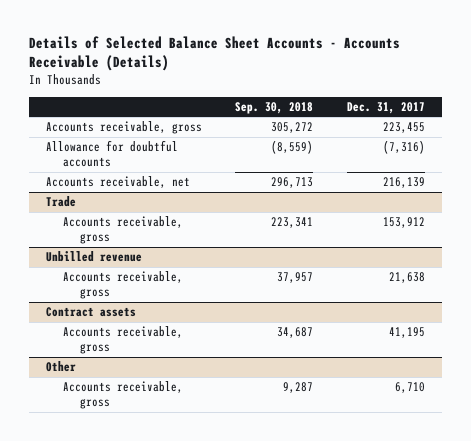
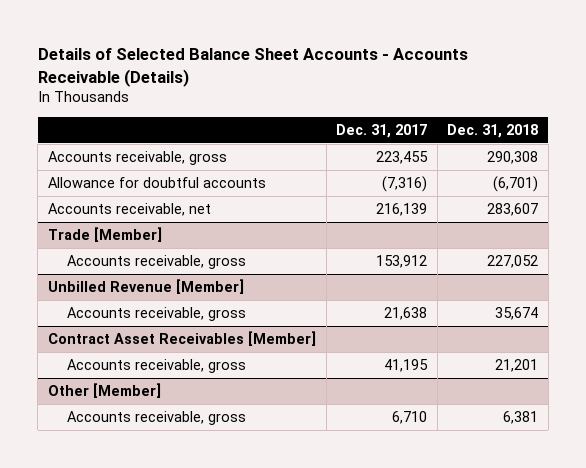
- | Sep. 30, 2018 | Dec. 31, 2017
+ | Dec. 31, 2017 | Dec. 31, 2018
- Trade
+ Trade [Member]
- Unbilled revenue
+ Unbilled Revenue [Member]
- Contract assets
+ Contract Asset Receivables [Member]
- Other
+ Other [Member]

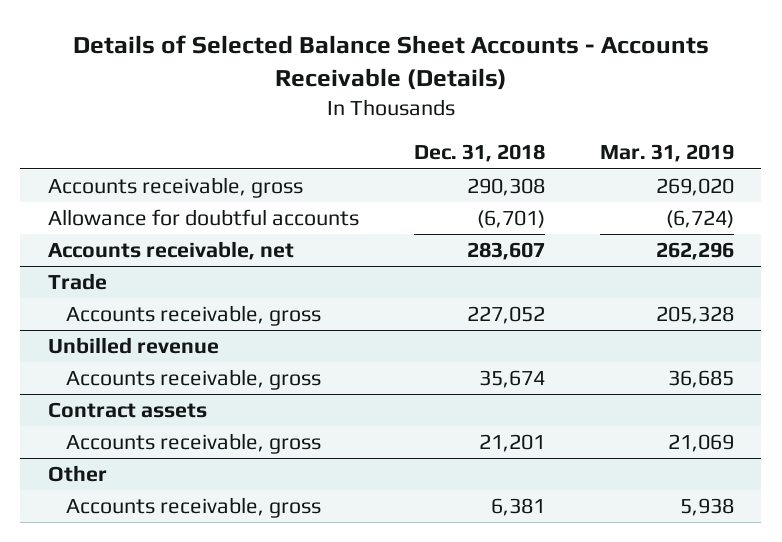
- | Dec. 31, 2017 | Dec. 31, 2018
+ | Dec. 31, 2018 | Mar. 31, 2019
- Trade [Member]
+ Trade
- Unbilled Revenue [Member]
+ Unbilled revenue
- Contract Asset Receivables [Member]
+ Contract assets
- Other [Member]
+ Other

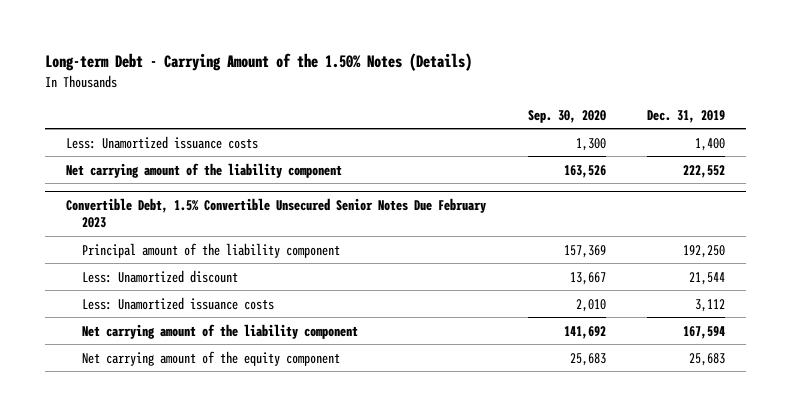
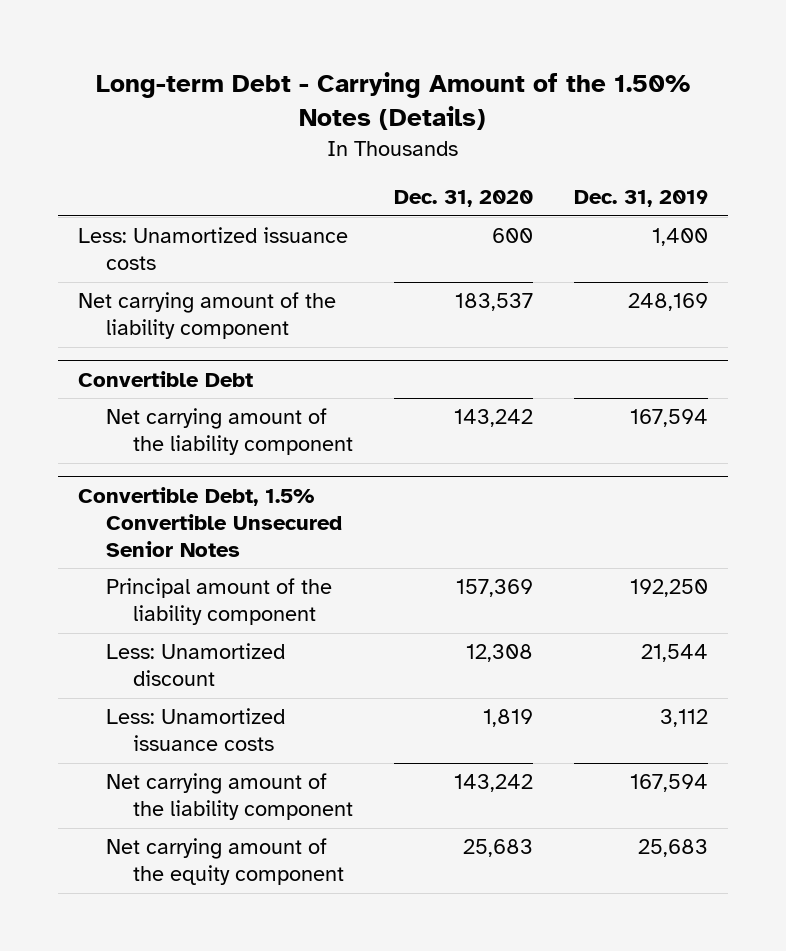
- | Sep. 30, 2020 | Dec. 31, 2019
+ | Dec. 31, 2020 | Dec. 31, 2019
- Net carrying amount of the liability component | 163,526 | 222,552
- Convertible Debt, 1.5% Convertible Unsecured Senior Notes Due February 2023
+ Net carrying amount of the liability component | 183,537 | 248,169
+ Convertible Debt
+ Net carrying amount of the liability component | 143,242 | 167,594
+ Convertible Debt, 1.5% Convertible Unsecured Senior Notes

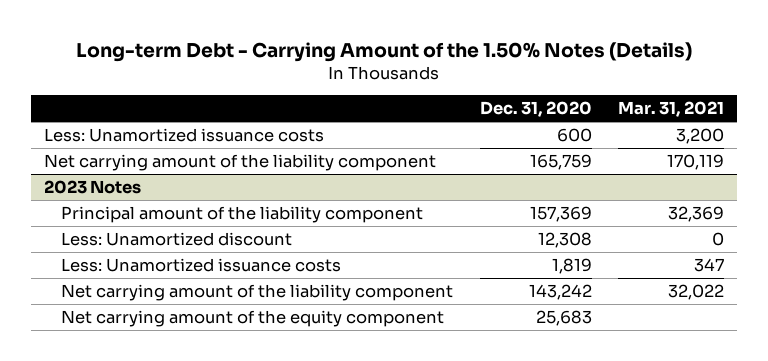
- | Dec. 31, 2020 | Dec. 31, 2019
+ | Dec. 31, 2020 | Mar. 31, 2021
- Net carrying amount of the liability component | 183,537 | 248,169
- Convertible Debt
- Net carrying amount of the liability component | 143,242 | 167,594
- Convertible Debt, 1.5% Convertible Unsecured Senior Notes
+ Net carrying amount of the liability component | 165,759 | 170,119
+ 2023 Notes

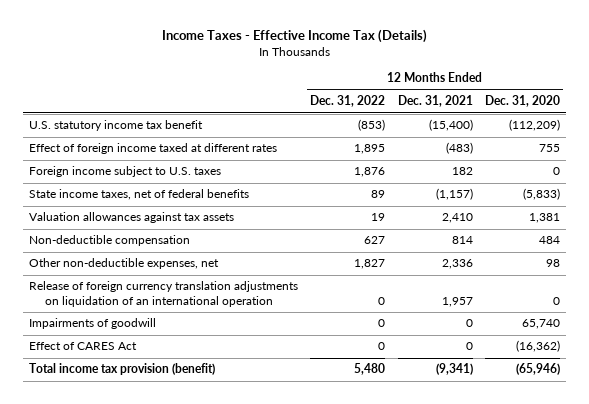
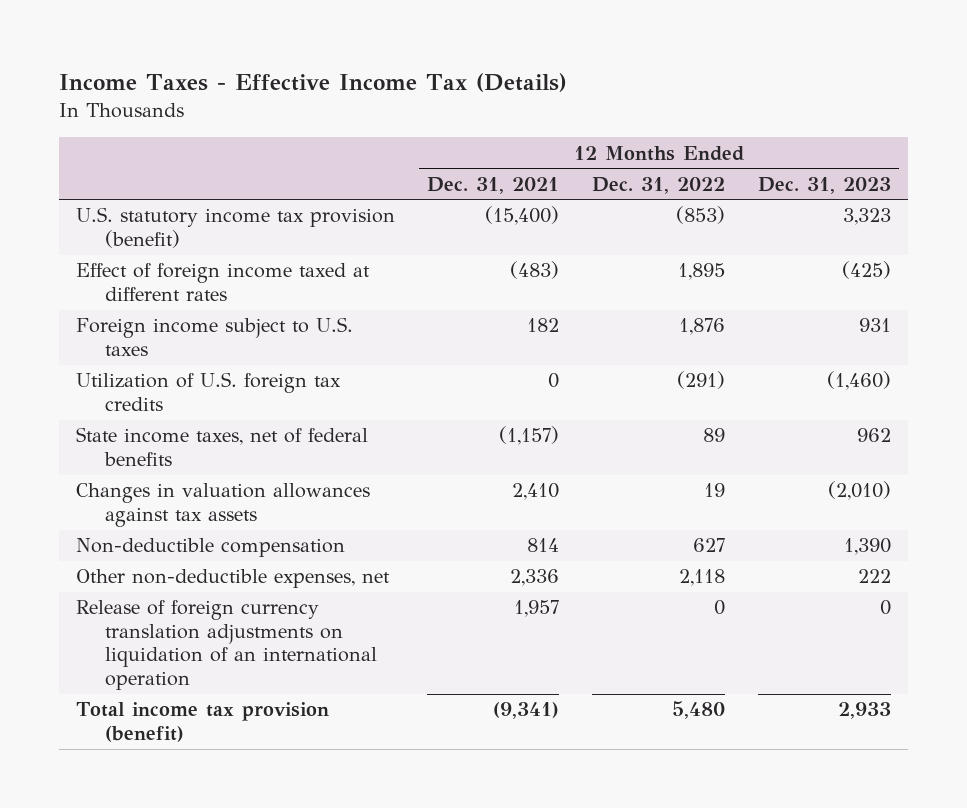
- | 12 Months Ended Dec. 31, 2022 | 12 Months Ended Dec. 31, 2021 | 12 Months Ended Dec. 31, 2020
+ | 12 Months Ended Dec. 31, 2021 | 12 Months Ended Dec. 31, 2022 | 12 Months Ended Dec. 31, 2023
- U.S. statutory income tax benefit | (853) | (15,400) | (112,209)
+ U.S. statutory income tax provision (benefit) | (15,400) | (853) | 3,323
+ Utilization of U.S. foreign tax credits | 0 | (291) | (1,460)
- Valuation allowances against tax assets | 19 | 2,410 | 1,381
+ Changes in valuation allowances against tax assets | 2,410 | 19 | (2,010)
- Other non-deductible expenses, net | 1,827 | 2,336 | 98
+ Other non-deductible expenses, net | 2,336 | 2,118 | 222
- Impairments of goodwill | 0 | 0 | 65,740
- Effect of CARES Act | 0 | 0 | (16,362)

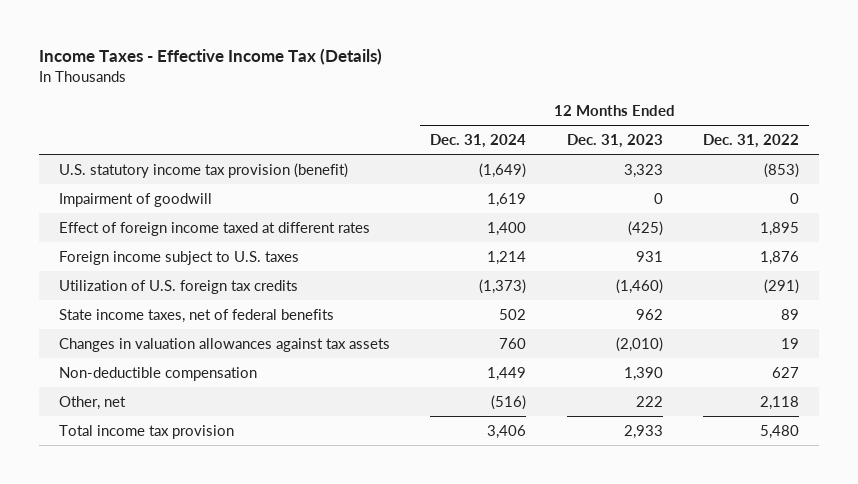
- | 12 Months Ended Dec. 31, 2021 | 12 Months Ended Dec. 31, 2022 | 12 Months Ended Dec. 31, 2023
+ | 12 Months Ended Dec. 31, 2024 | 12 Months Ended Dec. 31, 2023 | 12 Months Ended Dec. 31, 2022
+ Impairment of goodwill | 1,619 | 0 | 0
- Other non-deductible expenses, net | 2,336 | 2,118 | 222
- Release of foreign currency translation adjustments on liquidation of an international operation | 1,957 | 0 | 0
- Total income tax provision (benefit) | (9,341) | 5,480 | 2,933
+ Other, net | (516) | 222 | 2,118
+ Total income tax provision | 3,406 | 2,933 | 5,480

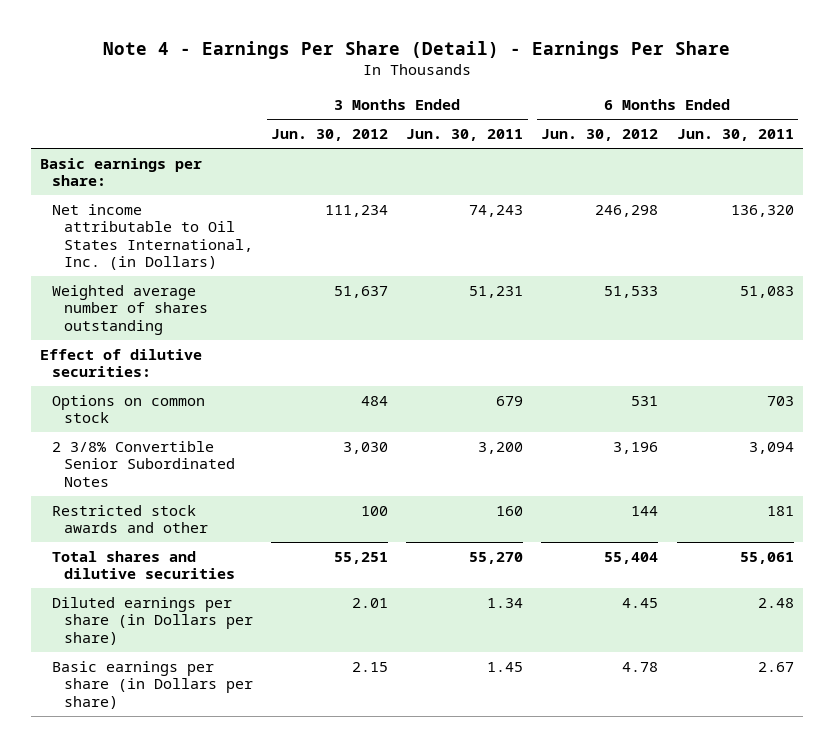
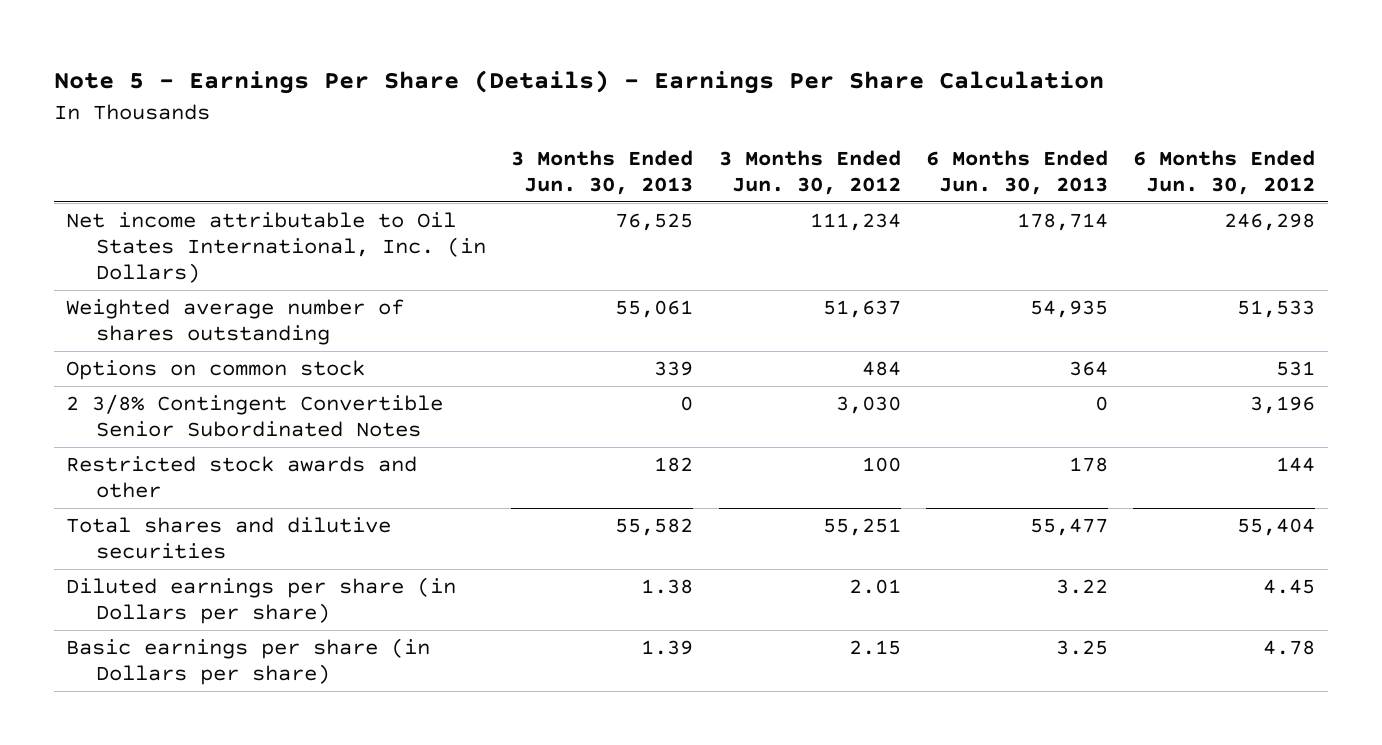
- Note 4 - Earnings Per Share (Detail) - Earnings Per Share
+ Note 5 - Earnings Per Share (Details) - Earnings Per Share Calculation
- | 3 Months Ended Jun. 30, 2012 | 3 Months Ended Jun. 30, 2011 | 6 Months Ended Jun. 30, 2012 | 6 Months Ended Jun. 30, 2011
+ | 3 Months Ended Jun. 30, 2013 | 3 Months Ended Jun. 30, 2012 | 6 Months Ended Jun. 30, 2013 | 6 Months Ended Jun. 30, 2012
- Basic earnings per share:
- Effect of dilutive securities:
- 2 3/8% Convertible Senior Subordinated Notes | 3,030 | 3,200 | 3,196 | 3,094
+ 2 3/8% Contingent Convertible Senior Subordinated Notes | 0 | 3,030 | 0 | 3,196

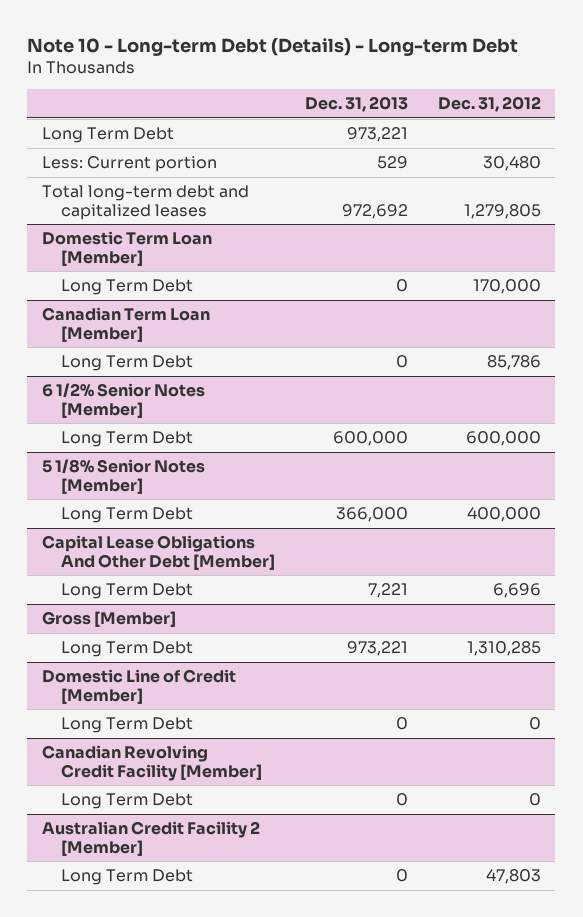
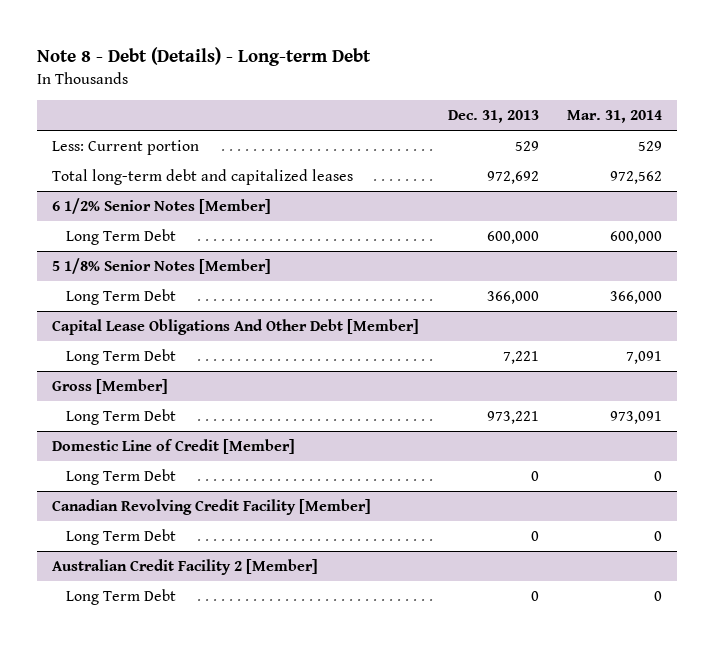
- Note 10 - Long-term Debt (Details) - Long-term Debt
+ Note 8 - Debt (Details) - Long-term Debt
- | Dec. 31, 2013 | Dec. 31, 2012
+ | Dec. 31, 2013 | Mar. 31, 2014
- Long Term Debt | 973,221 |
- Domestic Term Loan [Member]
- Long Term Debt | 0 | 170,000
- Canadian Term Loan [Member]
- Long Term Debt | 0 | 85,786

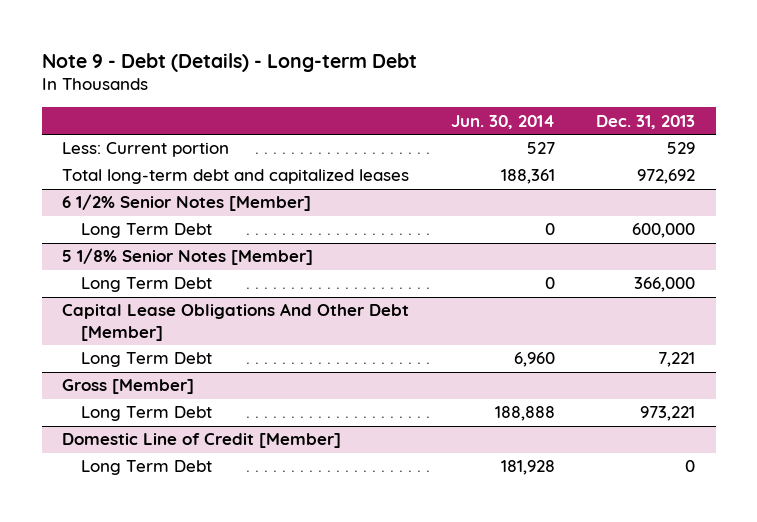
- Note 8 - Debt (Details) - Long-term Debt
+ Note 9 - Debt (Details) - Long-term Debt
- | Dec. 31, 2013 | Mar. 31, 2014
+ | Jun. 30, 2014 | Dec. 31, 2013
- Canadian Revolving Credit Facility [Member]
- Long Term Debt | 0 | 0
- Australian Credit Facility 2 [Member]
- Long Term Debt | 0 | 0

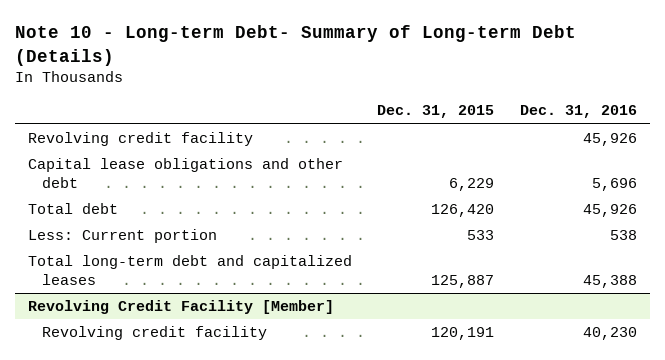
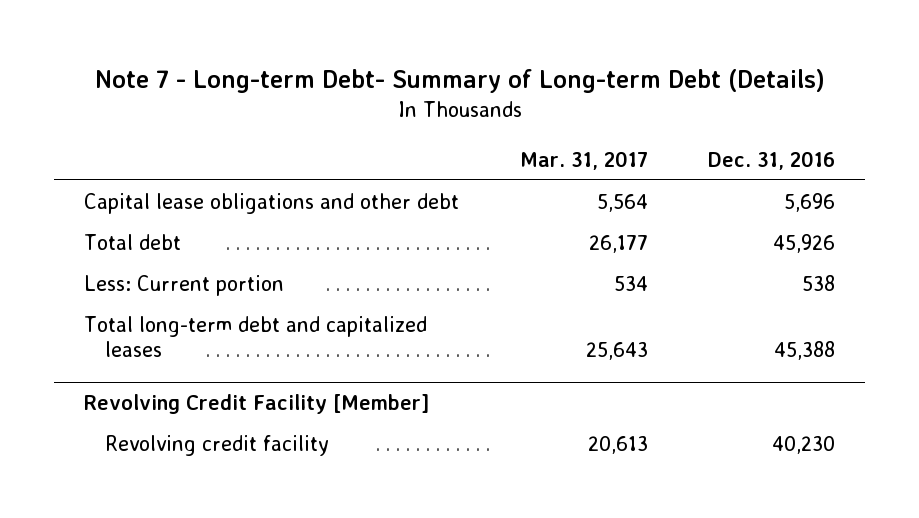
- Note 10 - Long-term Debt- Summary of Long-term Debt (Details)
+ Note 7 - Long-term Debt- Summary of Long-term Debt (Details)
- | Dec. 31, 2015 | Dec. 31, 2016
+ | Mar. 31, 2017 | Dec. 31, 2016
- Revolving credit facility | | 45,926

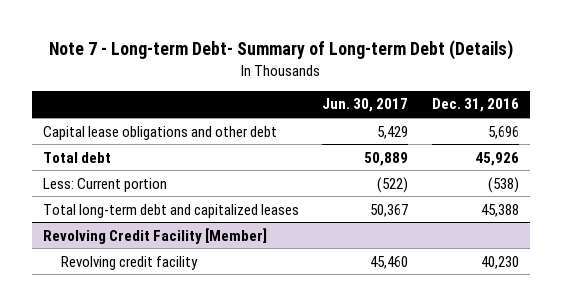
- | Mar. 31, 2017 | Dec. 31, 2016
+ | Jun. 30, 2017 | Dec. 31, 2016
- Less: Current portion | 534 | 538
+ Less: Current portion | (522) | (538)

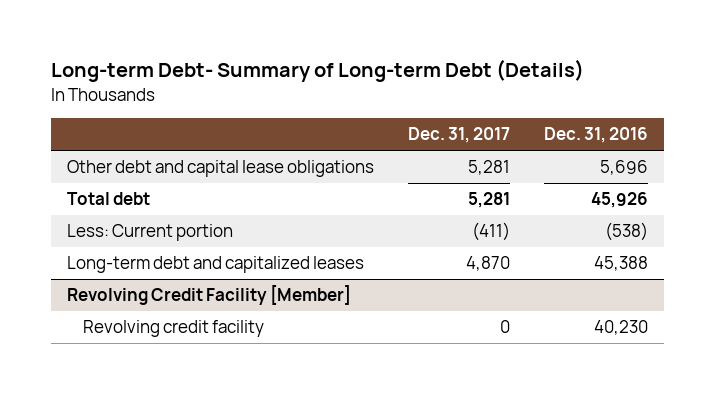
- Note 7 - Long-term Debt- Summary of Long-term Debt (Details)
+ Long-term Debt- Summary of Long-term Debt (Details)
- | Jun. 30, 2017 | Dec. 31, 2016
+ | Dec. 31, 2017 | Dec. 31, 2016
- Capital lease obligations and other debt | 5,429 | 5,696
+ Other debt and capital lease obligations | 5,281 | 5,696
- Total long-term debt and capitalized leases | 50,367 | 45,388
+ Long-term debt and capitalized leases | 4,870 | 45,388

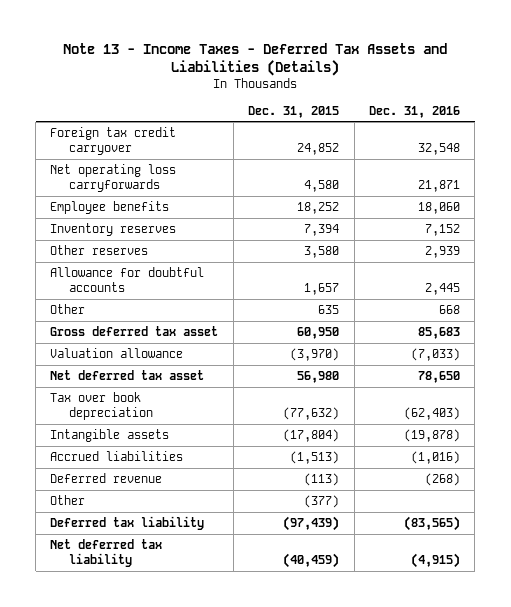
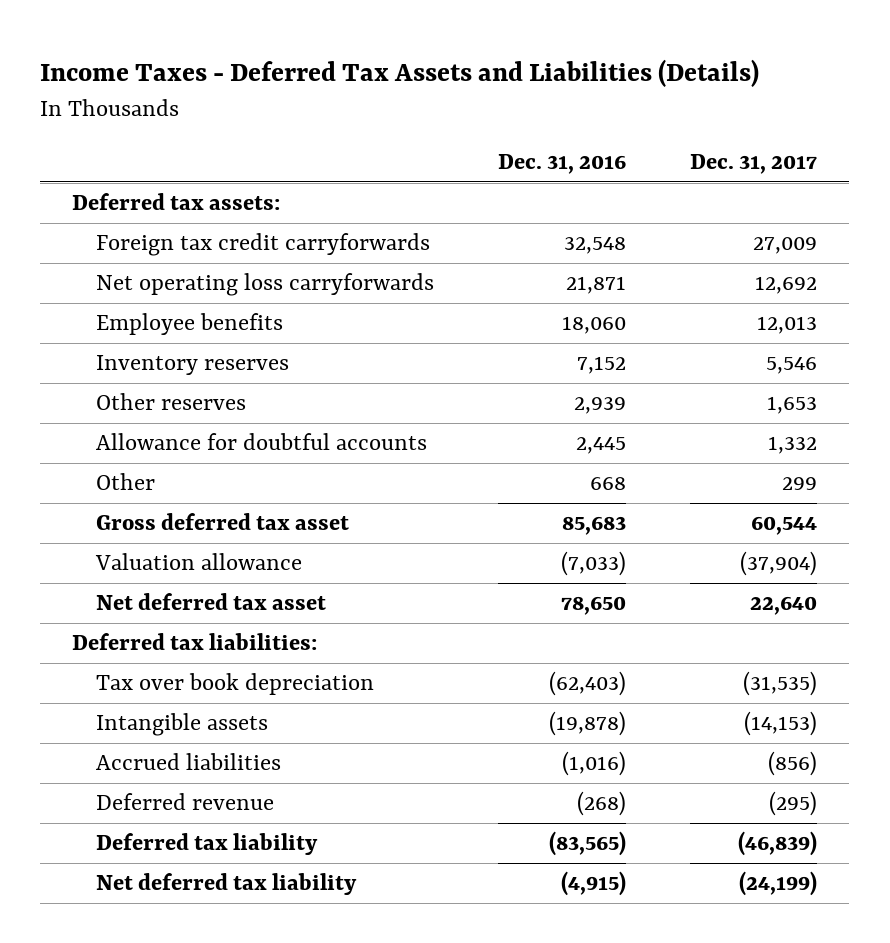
- Note 13 - Income Taxes - Deferred Tax Assets and Liabilities (Details)
+ Income Taxes - Deferred Tax Assets and Liabilities (Details)
- | Dec. 31, 2015 | Dec. 31, 2016
+ | Dec. 31, 2016 | Dec. 31, 2017
- Foreign tax credit carryover | 24,852 | 32,548
+ Deferred tax assets:
+ Foreign tax credit carryforwards | 32,548 | 27,009
+ Deferred tax liabilities:
- Other | (377) |

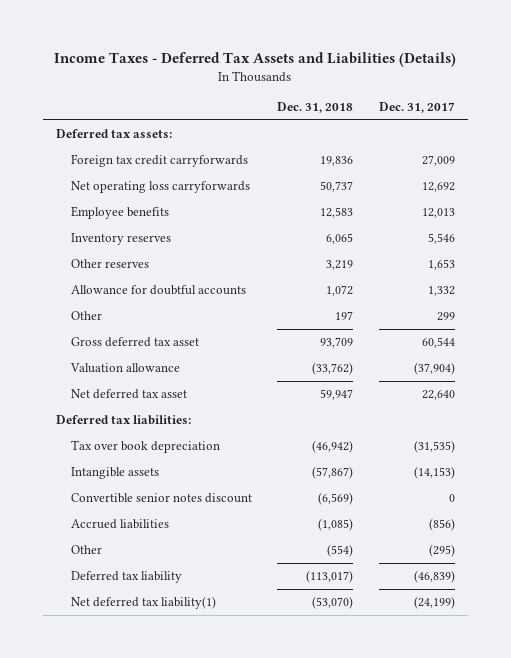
- | Dec. 31, 2016 | Dec. 31, 2017
+ | Dec. 31, 2018 | Dec. 31, 2017
+ Convertible senior notes discount | (6,569) | 0
- Deferred revenue | (268) | (295)
+ Other | (554) | (295)
- Net deferred tax liability | (4,915) | (24,199)
+ Net deferred tax liability(1) | (53,070) | (24,199)

